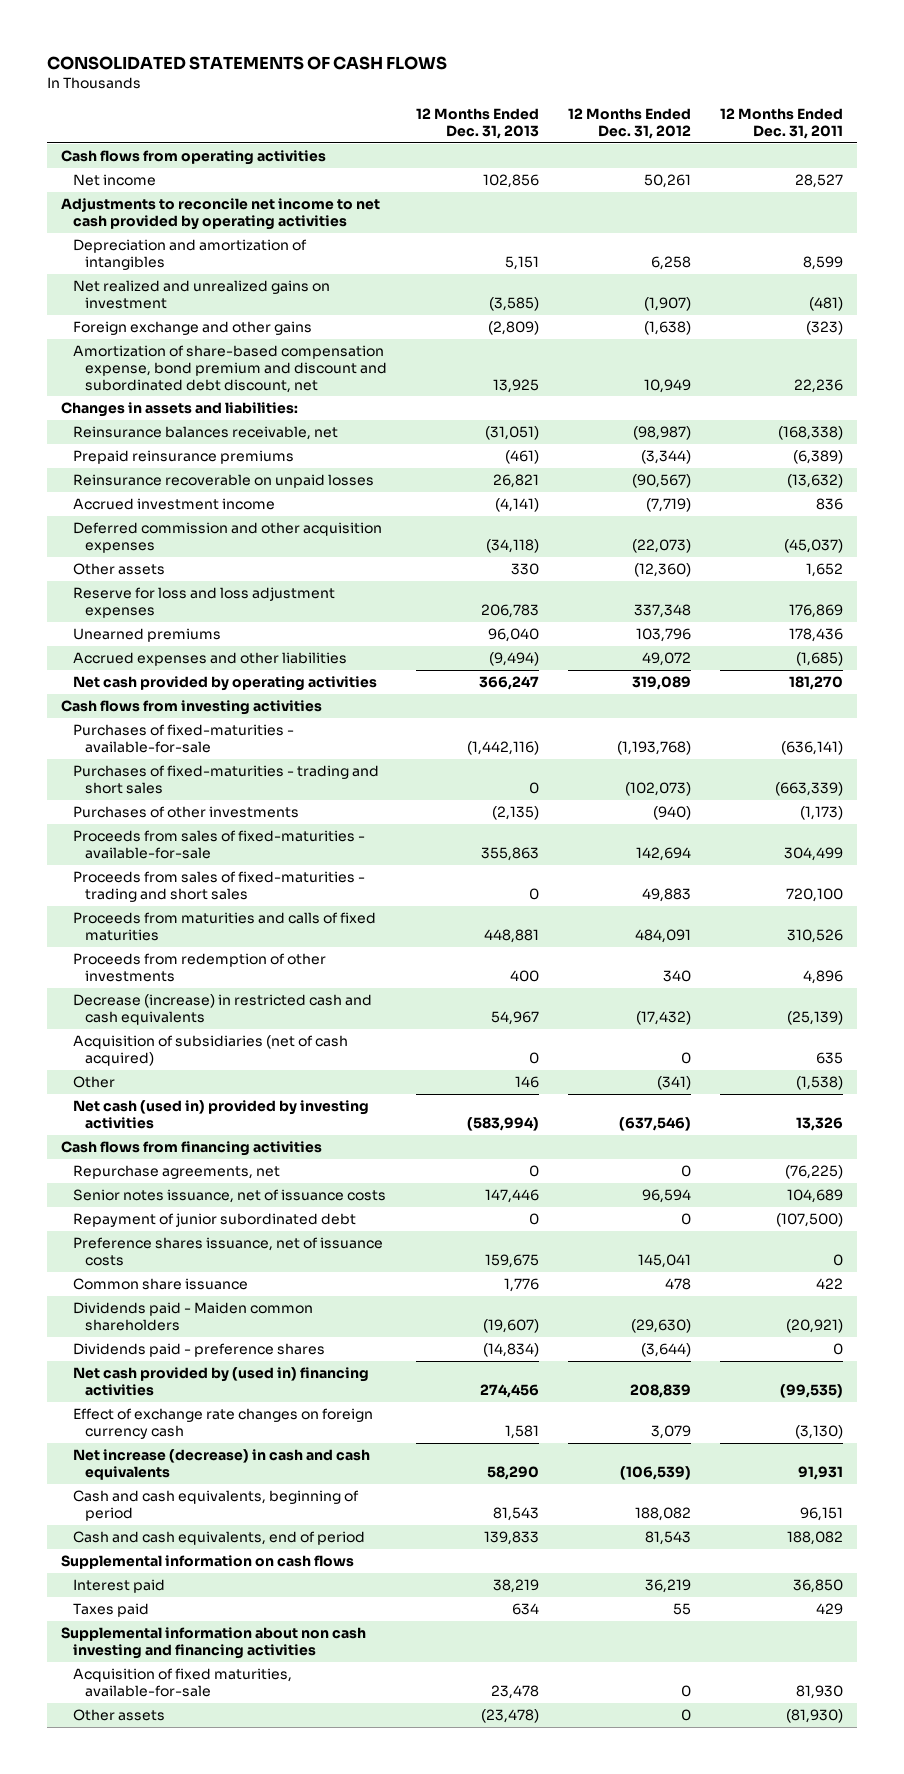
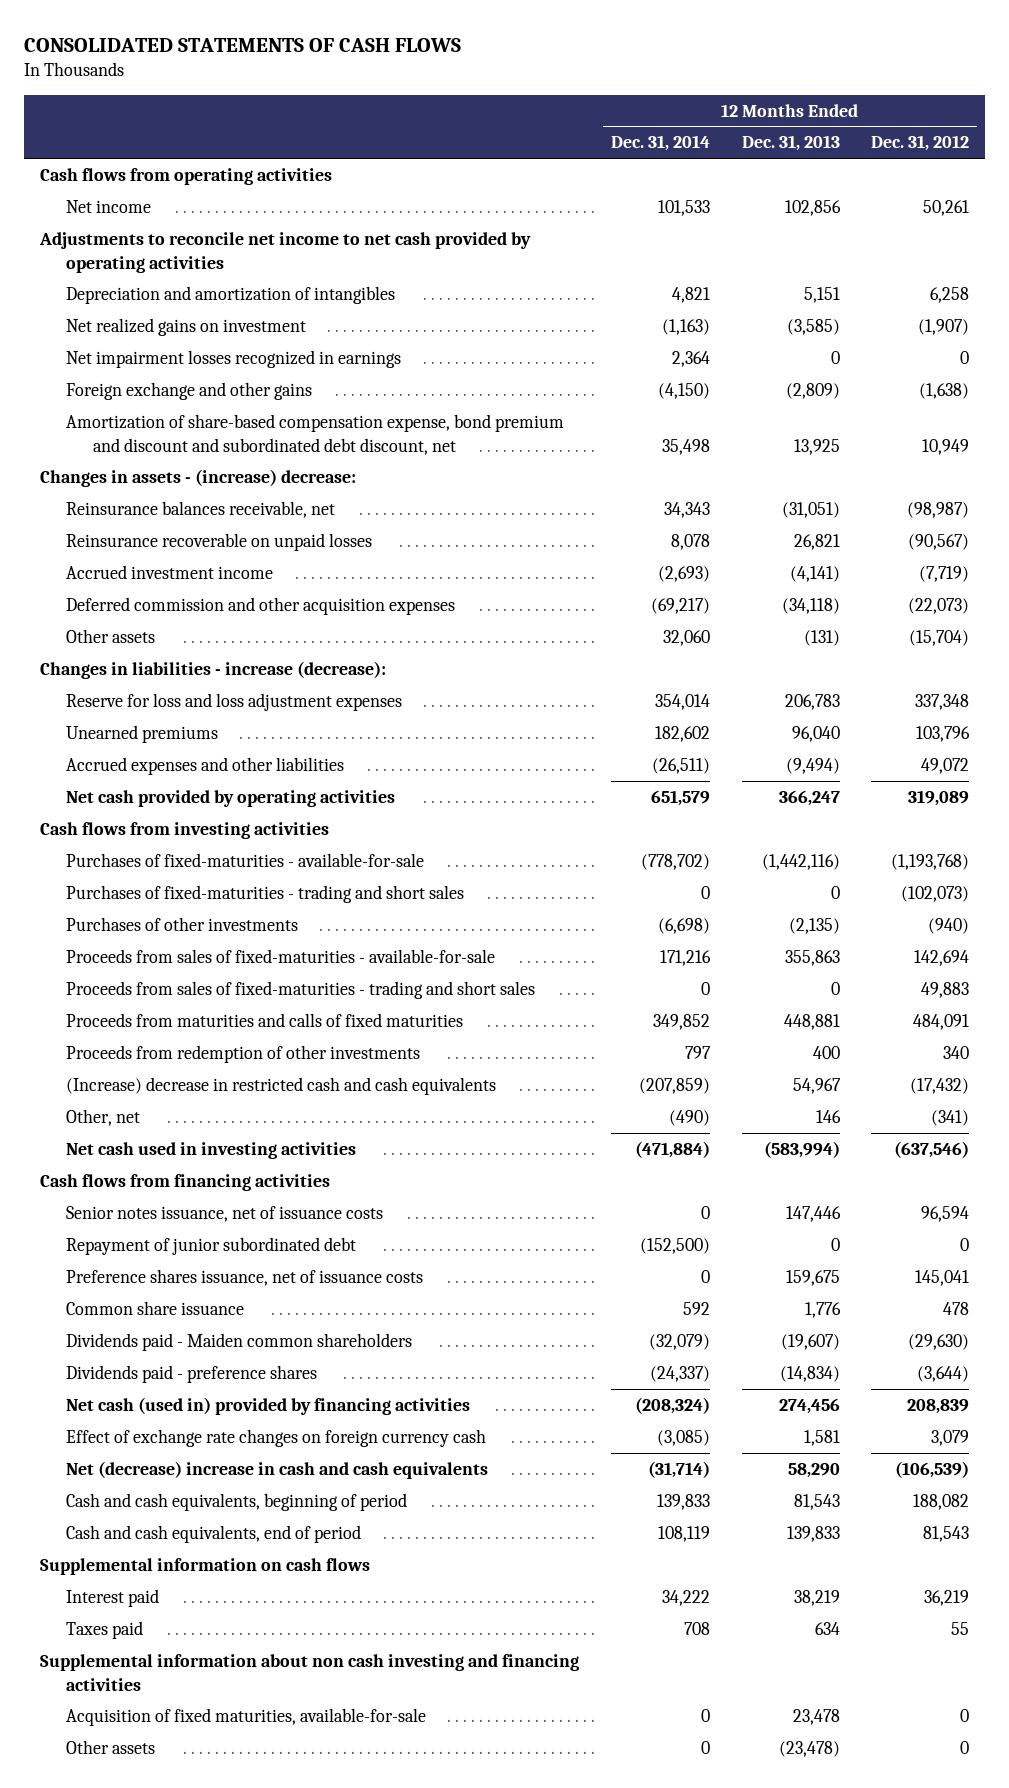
- | 12 Months Ended Dec. 31, 2013 | 12 Months Ended Dec. 31, 2012 | 12 Months Ended Dec. 31, 2011
+ | 12 Months Ended Dec. 31, 2014 | 12 Months Ended Dec. 31, 2013 | 12 Months Ended Dec. 31, 2012
- Net realized and unrealized gains on investment | (3,585) | (1,907) | (481)
+ Net realized gains on investment | (1,163) | (3,585) | (1,907)
+ Net impairment losses recognized in earnings | 2,364 | 0 | 0
- Changes in assets and liabilities:
+ Changes in assets - (increase) decrease:
- Prepaid reinsurance premiums | (461) | (3,344) | (6,389)
- Other assets | 330 | (12,360) | 1,652
+ Other assets | 32,060 | (131) | (15,704)
+ Changes in liabilities - increase (decrease):
- Decrease (increase) in restricted cash and cash equivalents | 54,967 | (17,432) | (25,139)
- Acquisition of subsidiaries (net of cash acquired) | 0 | 0 | 635
- Other | 146 | (341) | (1,538)
- Net cash (used in) provided by investing activities | (583,994) | (637,546) | 13,326
+ (Increase) decrease in restricted cash and cash equivalents | (207,859) | 54,967 | (17,432)
+ Other, net | (490) | 146 | (341)
+ Net cash used in investing activities | (471,884) | (583,994) | (637,546)
- Repurchase agreements, net | 0 | 0 | (76,225)
- Net cash provided by (used in) financing activities | 274,456 | 208,839 | (99,535)
+ Net cash (used in) provided by financing activities | (208,324) | 274,456 | 208,839
- Net increase (decrease) in cash and cash equivalents | 58,290 | (106,539) | 91,931
+ Net (decrease) increase in cash and cash equivalents | (31,714) | 58,290 | (106,539)

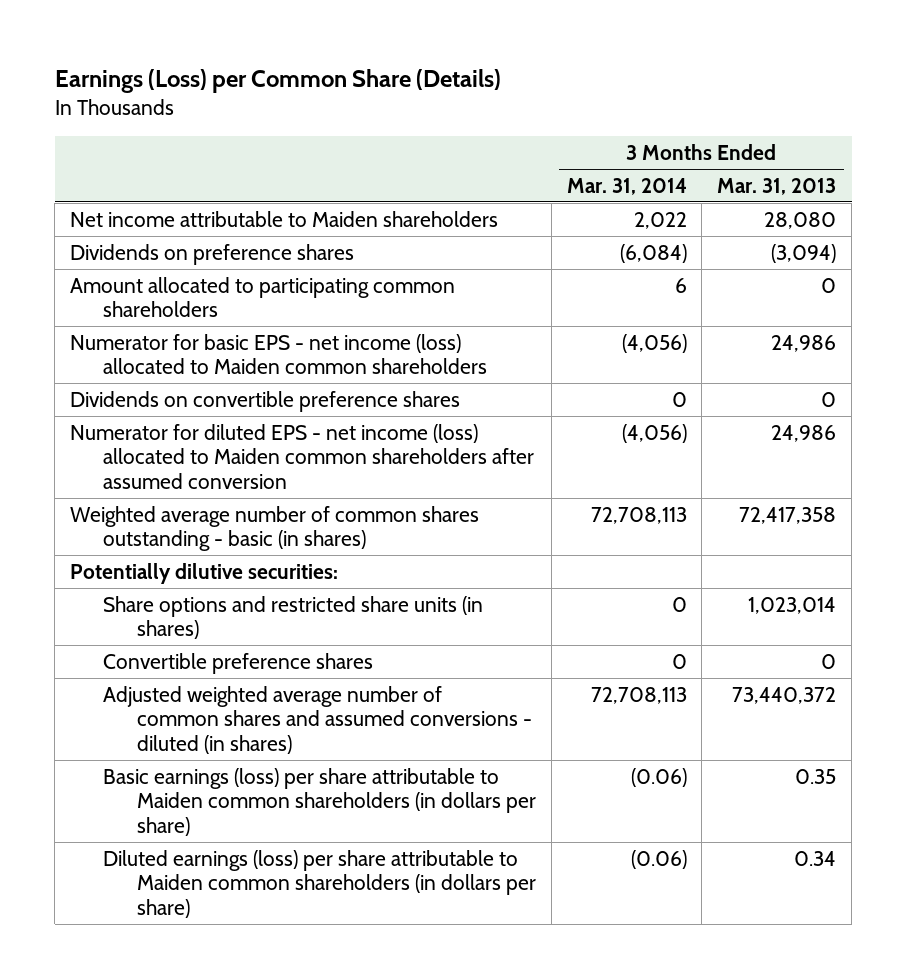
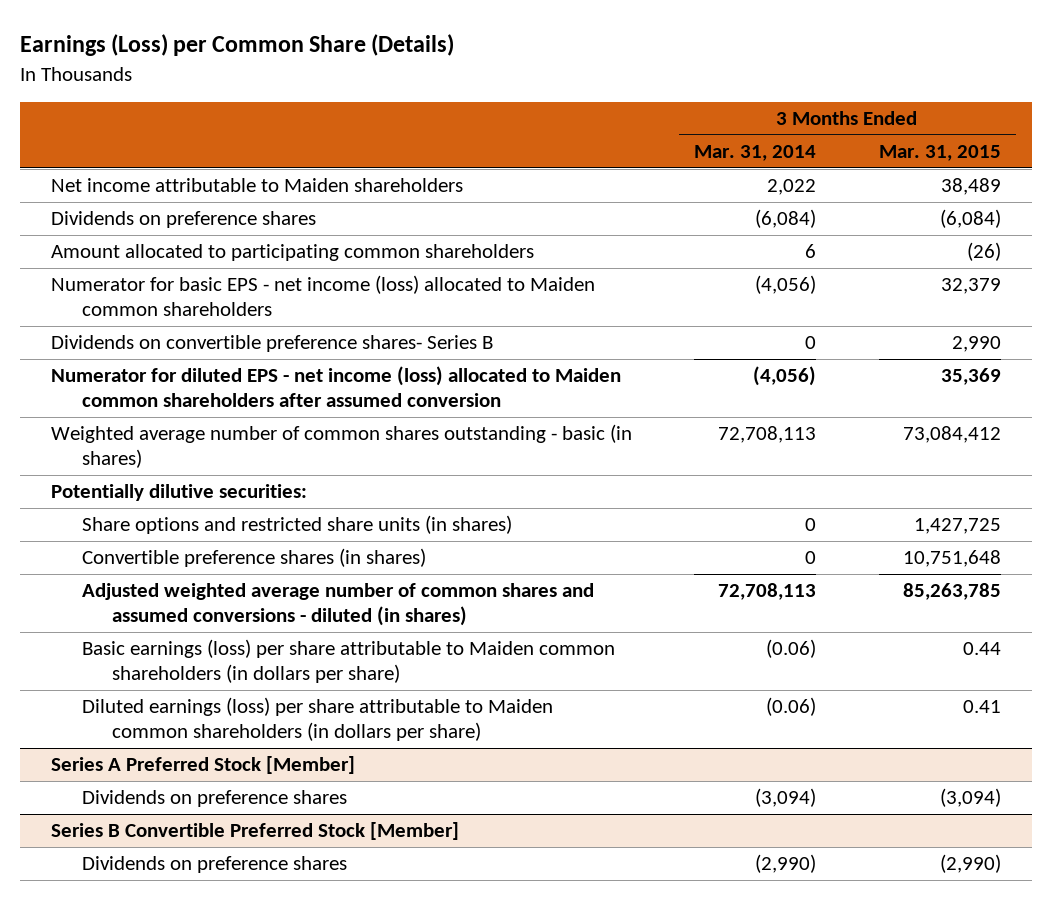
- | 3 Months Ended Mar. 31, 2014 | 3 Months Ended Mar. 31, 2013
+ | 3 Months Ended Mar. 31, 2014 | 3 Months Ended Mar. 31, 2015
- Dividends on convertible preference shares | 0 | 0
+ Dividends on convertible preference shares- Series B | 0 | 2,990
- Convertible preference shares | 0 | 0
+ Convertible preference shares (in shares) | 0 | 10,751,648
+ Series A Preferred Stock [Member]
+ Dividends on preference shares | (3,094) | (3,094)
+ Series B Convertible Preferred Stock [Member]
+ Dividends on preference shares | (2,990) | (2,990)

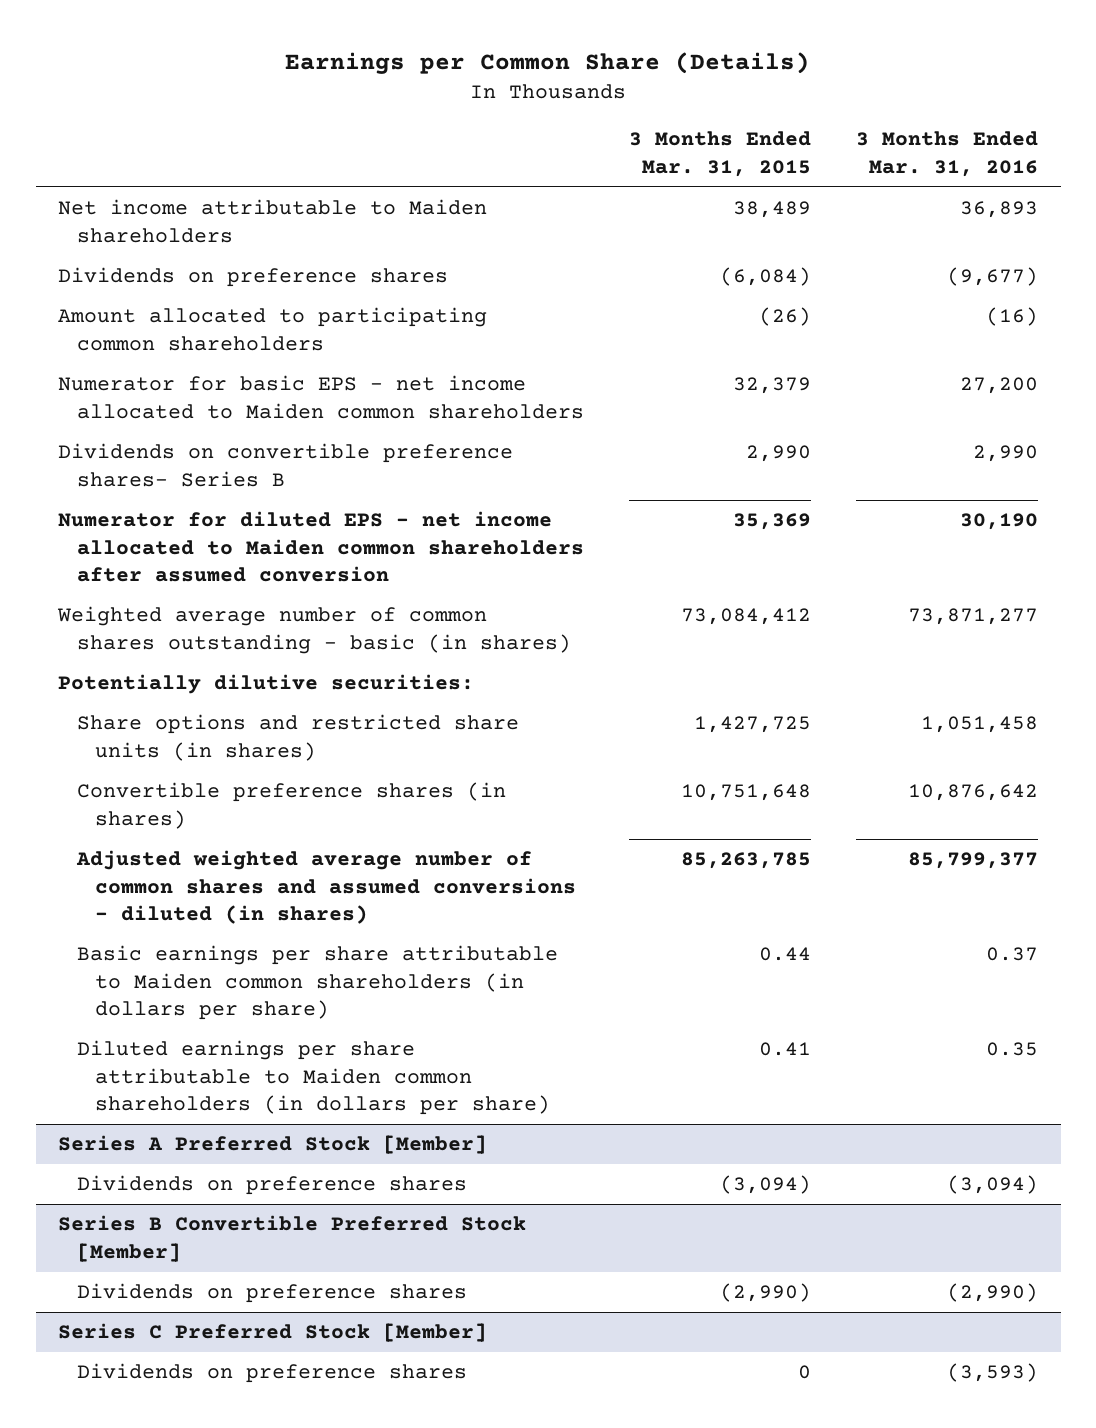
- Earnings (Loss) per Common Share (Details)
+ Earnings per Common Share (Details)
- | 3 Months Ended Mar. 31, 2014 | 3 Months Ended Mar. 31, 2015
+ | 3 Months Ended Mar. 31, 2015 | 3 Months Ended Mar. 31, 2016
- Numerator for basic EPS - net income (loss) allocated to Maiden common shareholders | (4,056) | 32,379
+ Numerator for basic EPS - net income allocated to Maiden common shareholders | 32,379 | 27,200
- Numerator for diluted EPS - net income (loss) allocated to Maiden common shareholders after assumed conversion | (4,056) | 35,369
+ Numerator for diluted EPS - net income allocated to Maiden common shareholders after assumed conversion | 35,369 | 30,190
- Basic earnings (loss) per share attributable to Maiden common shareholders (in dollars per share) | (0.06) | 0.44
- Diluted earnings (loss) per share attributable to Maiden common shareholders (in dollars per share) | (0.06) | 0.41
+ Basic earnings per share attributable to Maiden common shareholders (in dollars per share) | 0.44 | 0.37
+ Diluted earnings per share attributable to Maiden common shareholders (in dollars per share) | 0.41 | 0.35
+ Series C Preferred Stock [Member]
+ Dividends on preference shares | 0 | (3,593)

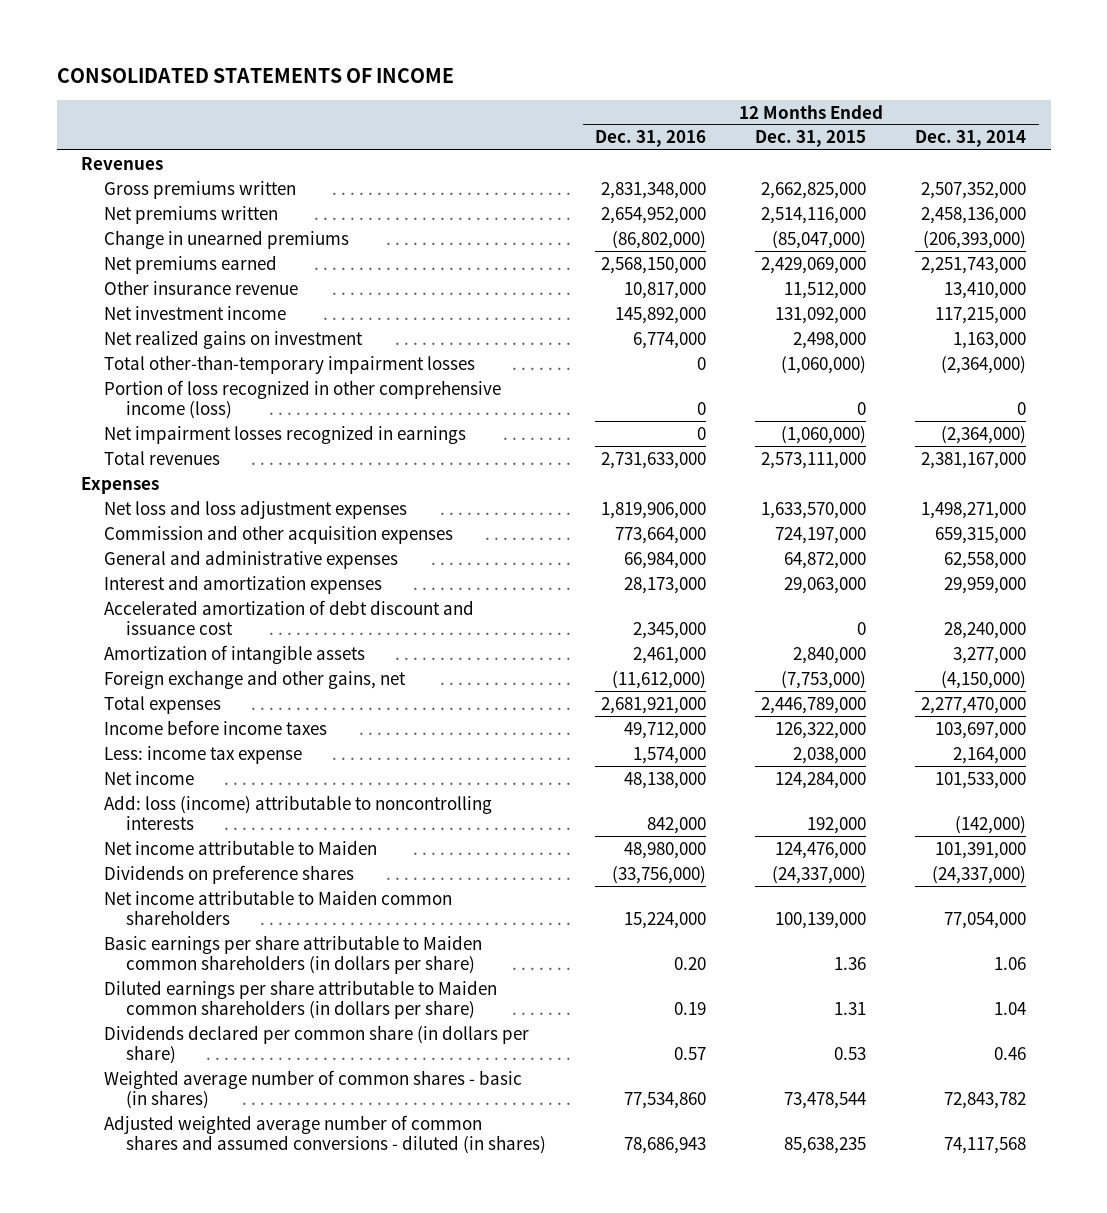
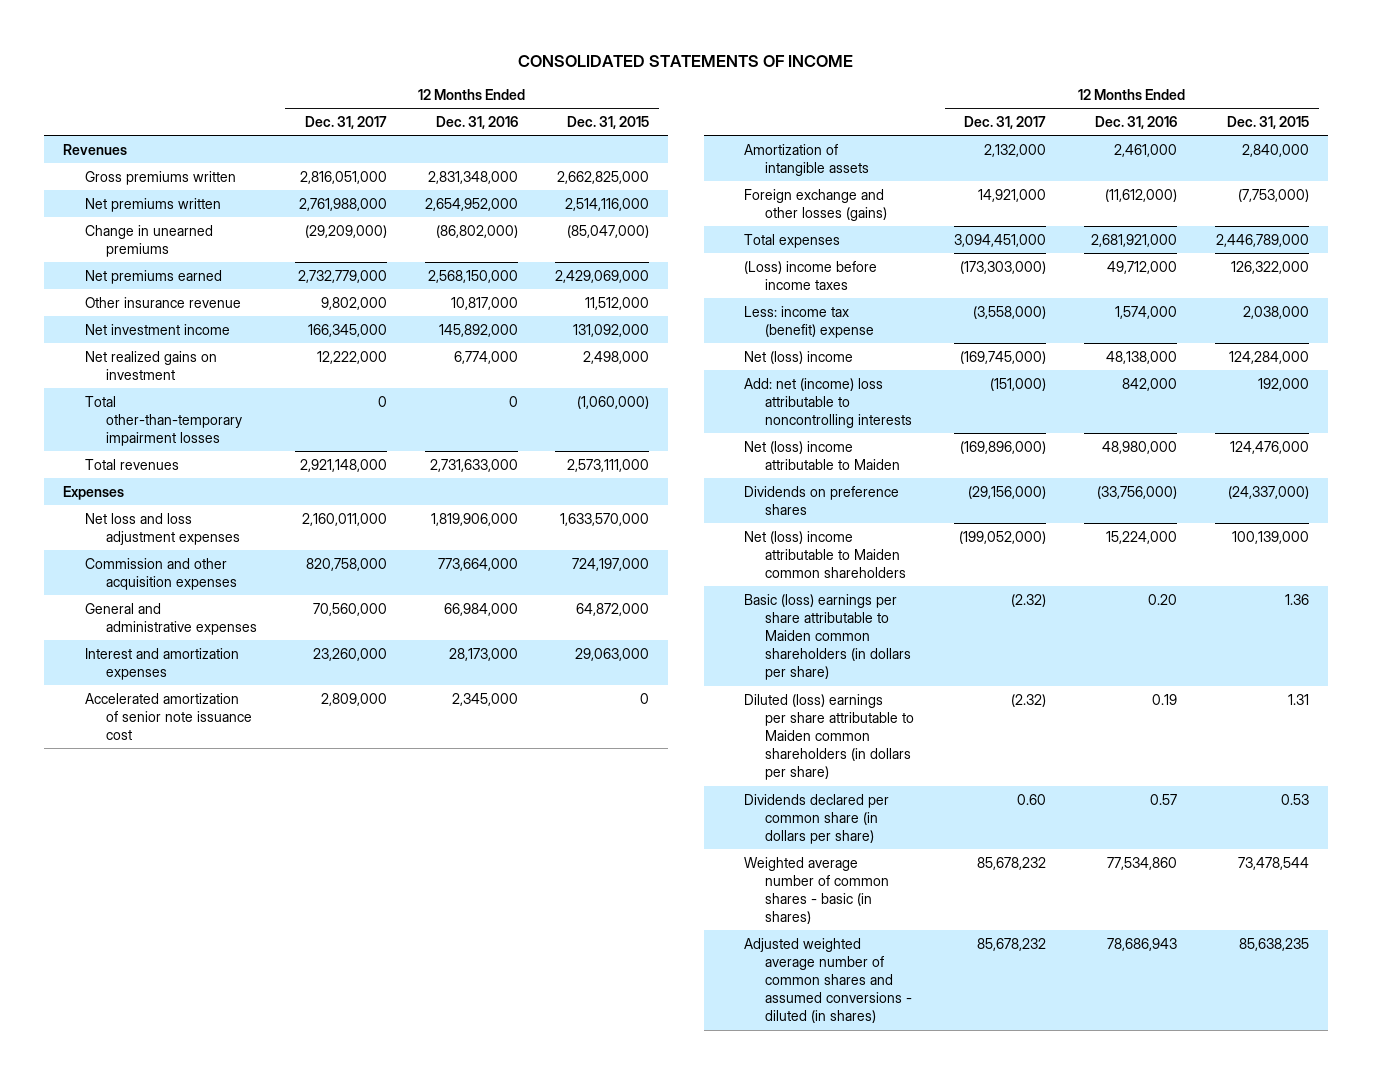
- | 12 Months Ended Dec. 31, 2016 | 12 Months Ended Dec. 31, 2015 | 12 Months Ended Dec. 31, 2014
+ | 12 Months Ended Dec. 31, 2017 | 12 Months Ended Dec. 31, 2016 | 12 Months Ended Dec. 31, 2015
- Portion of loss recognized in other comprehensive income (loss) | 0 | 0 | 0
- Net impairment losses recognized in earnings | 0 | (1,060,000) | (2,364,000)
- Accelerated amortization of debt discount and issuance cost | 2,345,000 | 0 | 28,240,000
+ Accelerated amortization of senior note issuance cost | 2,809,000 | 2,345,000 | 0
- Foreign exchange and other gains, net | (11,612,000) | (7,753,000) | (4,150,000)
+ Foreign exchange and other losses (gains) | 14,921,000 | (11,612,000) | (7,753,000)
- Income before income taxes | 49,712,000 | 126,322,000 | 103,697,000
- Less: income tax expense | 1,574,000 | 2,038,000 | 2,164,000
- Net income | 48,138,000 | 124,284,000 | 101,533,000
- Add: loss (income) attributable to noncontrolling interests | 842,000 | 192,000 | (142,000)
- Net income attributable to Maiden | 48,980,000 | 124,476,000 | 101,391,000
+ (Loss) income before income taxes | (173,303,000) | 49,712,000 | 126,322,000
+ Less: income tax (benefit) expense | (3,558,000) | 1,574,000 | 2,038,000
+ Net (loss) income | (169,745,000) | 48,138,000 | 124,284,000
+ Add: net (income) loss attributable to noncontrolling interests | (151,000) | 842,000 | 192,000
+ Net (loss) income attributable to Maiden | (169,896,000) | 48,980,000 | 124,476,000
- Net income attributable to Maiden common shareholders | 15,224,000 | 100,139,000 | 77,054,000
- Basic earnings per share attributable to Maiden common shareholders (in dollars per share) | 0.20 | 1.36 | 1.06
- Diluted earnings per share attributable to Maiden common shareholders (in dollars per share) | 0.19 | 1.31 | 1.04
+ Net (loss) income attributable to Maiden common shareholders | (199,052,000) | 15,224,000 | 100,139,000
+ Basic (loss) earnings per share attributable to Maiden common shareholders (in dollars per share) | (2.32) | 0.20 | 1.36
+ Diluted (loss) earnings per share attributable to Maiden common shareholders (in dollars per share) | (2.32) | 0.19 | 1.31

